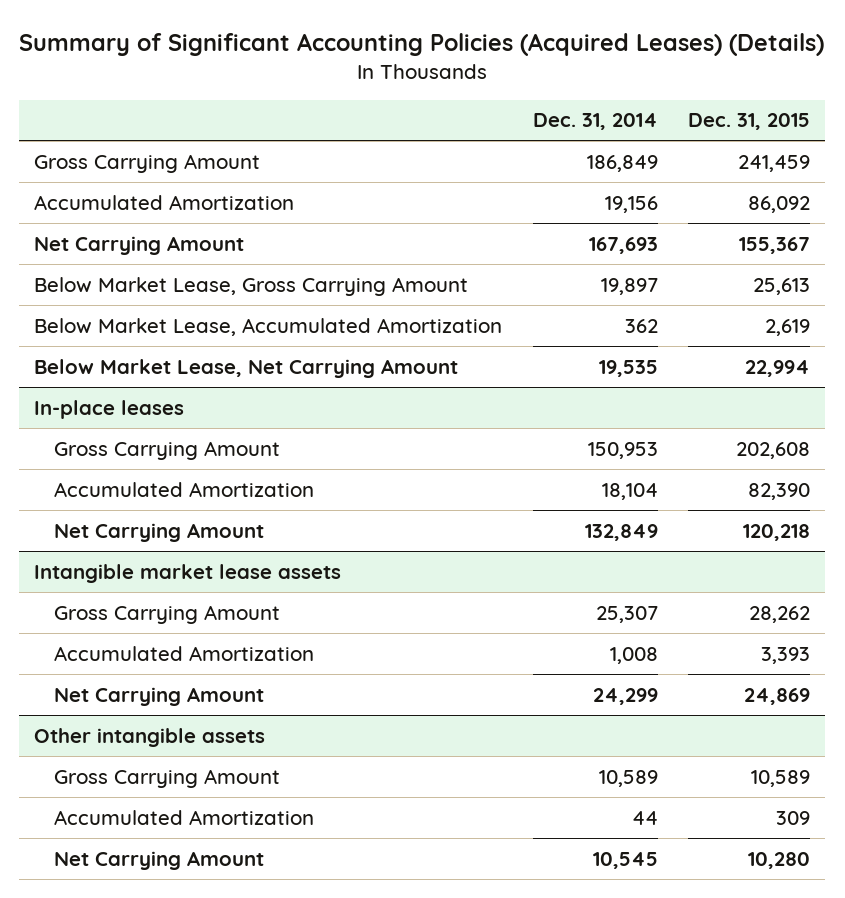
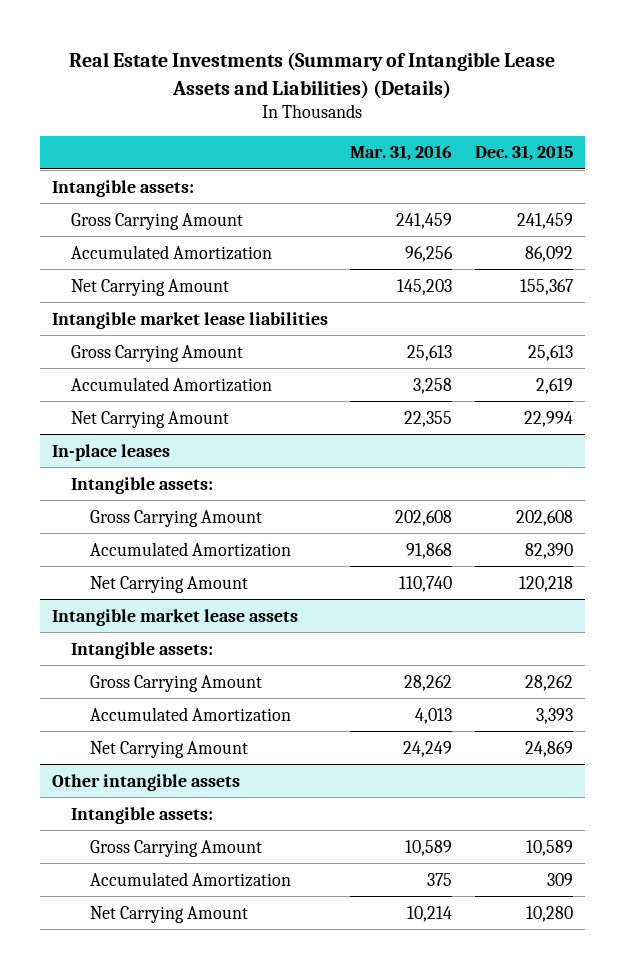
- Summary of Significant Accounting Policies (Acquired Leases) (Details)
+ Real Estate Investments (Summary of Intangible Lease Assets and Liabilities) (Details)
- | Dec. 31, 2014 | Dec. 31, 2015
+ | Mar. 31, 2016 | Dec. 31, 2015
+ Intangible assets:
- Below Market Lease, Gross Carrying Amount | 19,897 | 25,613
- Below Market Lease, Accumulated Amortization | 362 | 2,619
- Below Market Lease, Net Carrying Amount | 19,535 | 22,994
+ Intangible market lease liabilities
+ Gross Carrying Amount | 25,613 | 25,613
+ Accumulated Amortization | 3,258 | 2,619
+ Net Carrying Amount | 22,355 | 22,994
@ In-place leases
+ Intangible assets:
@ Intangible market lease assets
+ Intangible assets:
@ Other intangible assets
+ Intangible assets:

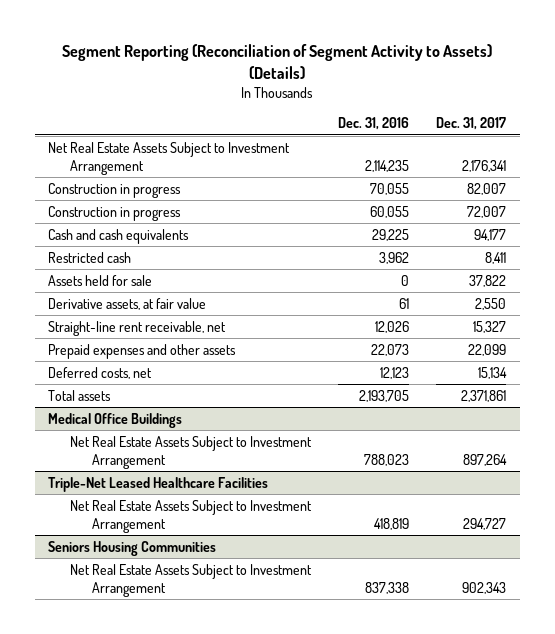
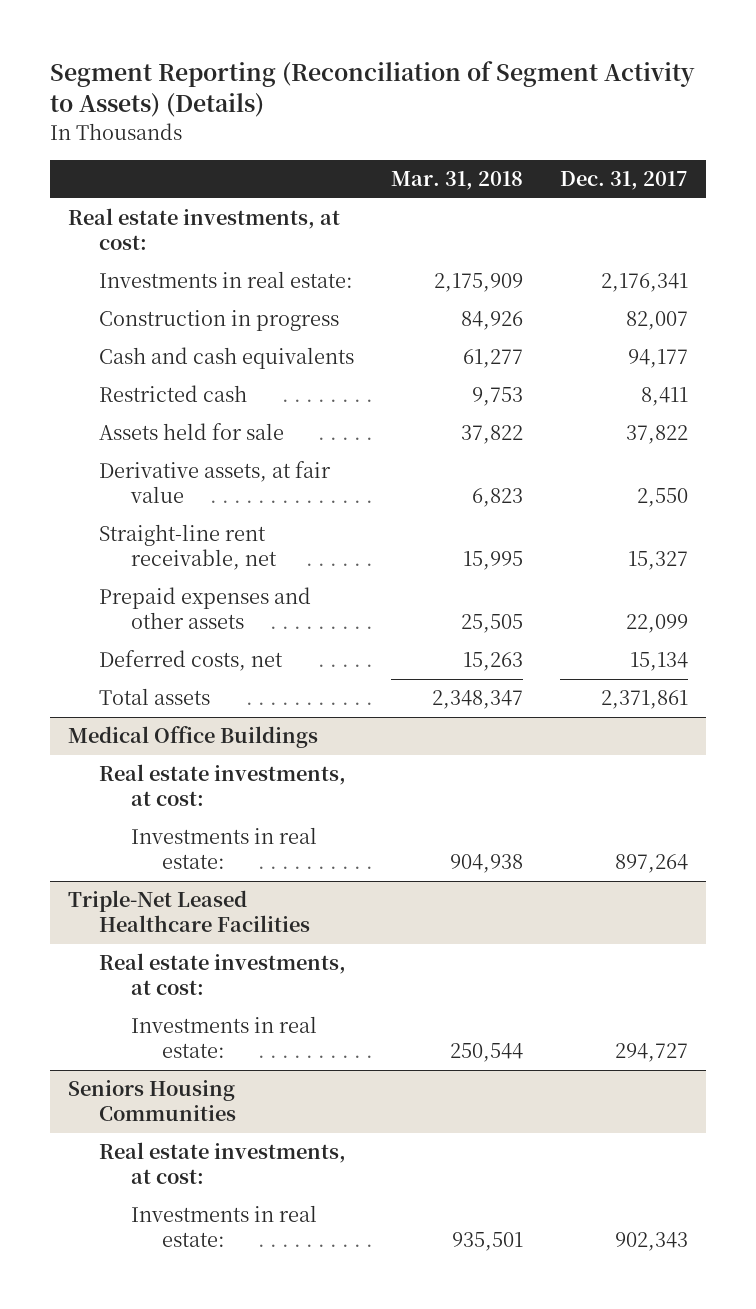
- | Dec. 31, 2016 | Dec. 31, 2017
+ | Mar. 31, 2018 | Dec. 31, 2017
- Net Real Estate Assets Subject to Investment Arrangement | 2,114,235 | 2,176,341
+ Real estate investments, at cost:
+ Investments in real estate: | 2,175,909 | 2,176,341
- Construction in progress | 60,055 | 72,007
@ Medical Office Buildings
- Net Real Estate Assets Subject to Investment Arrangement | 788,023 | 897,264
+ Real estate investments, at cost:
+ Investments in real estate: | 904,938 | 897,264
@ Triple-Net Leased Healthcare Facilities
- Net Real Estate Assets Subject to Investment Arrangement | 418,819 | 294,727
+ Real estate investments, at cost:
+ Investments in real estate: | 250,544 | 294,727
@ Seniors Housing Communities
- Net Real Estate Assets Subject to Investment Arrangement | 837,338 | 902,343
+ Real estate investments, at cost:
+ Investments in real estate: | 935,501 | 902,343

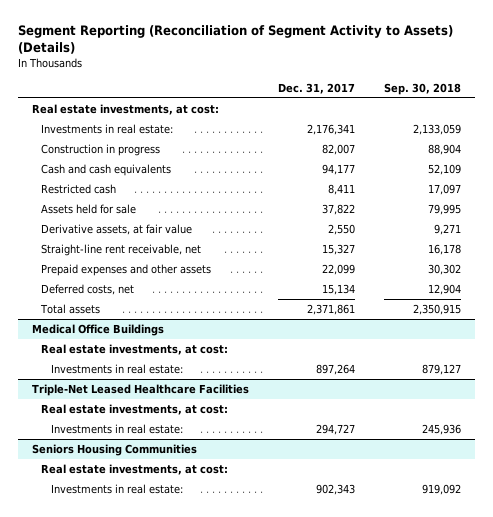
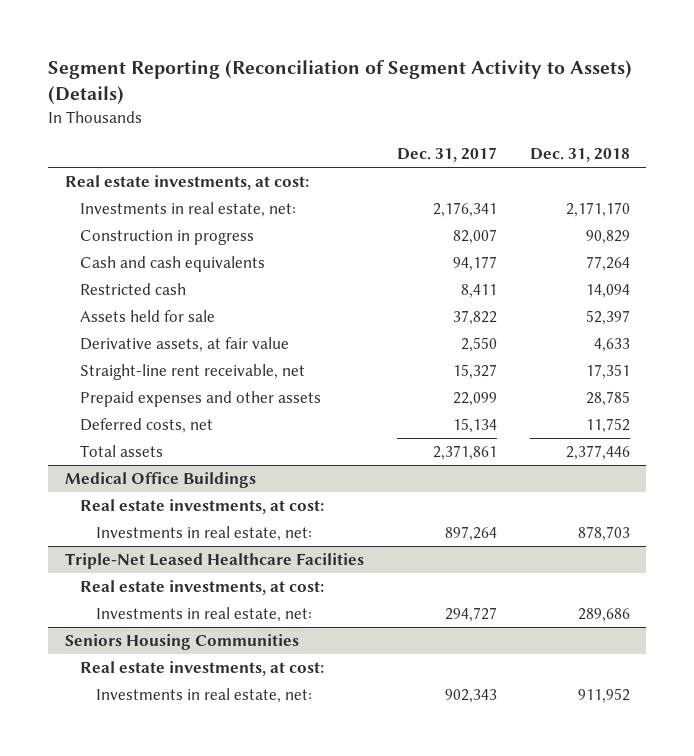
- | Dec. 31, 2017 | Sep. 30, 2018
+ | Dec. 31, 2017 | Dec. 31, 2018
- Investments in real estate: | 2,176,341 | 2,133,059
+ Investments in real estate, net: | 2,176,341 | 2,171,170
@ Medical Office Buildings
- Investments in real estate: | 897,264 | 879,127
+ Investments in real estate, net: | 897,264 | 878,703
@ Triple-Net Leased Healthcare Facilities
- Investments in real estate: | 294,727 | 245,936
+ Investments in real estate, net: | 294,727 | 289,686
@ Seniors Housing Communities
- Investments in real estate: | 902,343 | 919,092
+ Investments in real estate, net: | 902,343 | 911,952

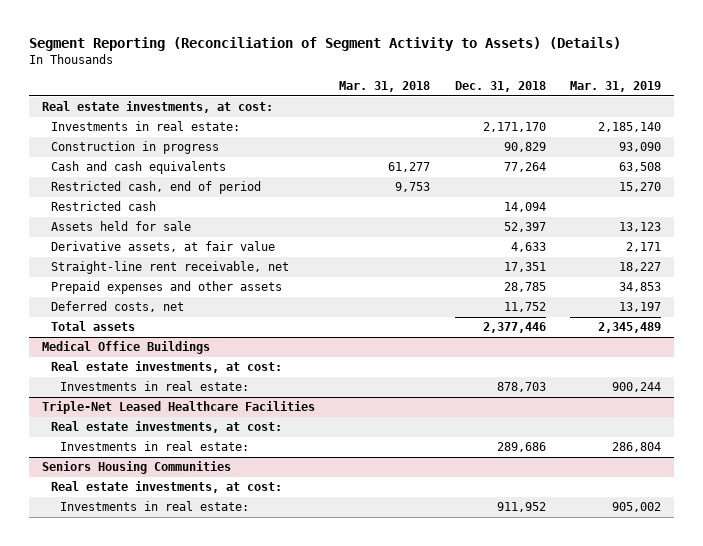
- | Dec. 31, 2017 | Dec. 31, 2018
+ | Mar. 31, 2018 | Dec. 31, 2018 | Mar. 31, 2019
- Investments in real estate, net: | 2,176,341 | 2,171,170
+ Investments in real estate: | | 2,171,170 | 2,185,140
+ Restricted cash, end of period | 9,753 | | 15,270
@ Medical Office Buildings
- Investments in real estate, net: | 897,264 | 878,703
+ Investments in real estate: | | 878,703 | 900,244
@ Triple-Net Leased Healthcare Facilities
- Investments in real estate, net: | 294,727 | 289,686
+ Investments in real estate: | | 289,686 | 286,804
@ Seniors Housing Communities
- Investments in real estate, net: | 902,343 | 911,952
+ Investments in real estate: | | 911,952 | 905,002

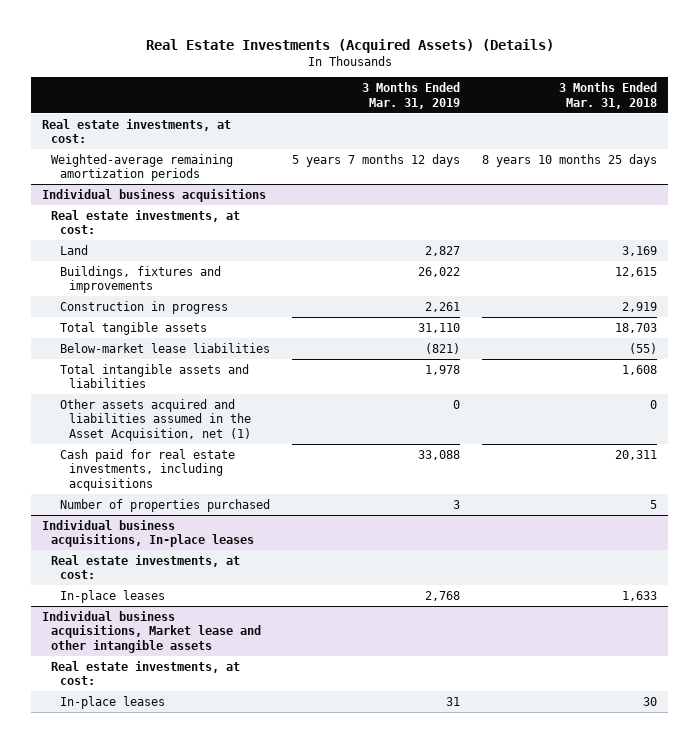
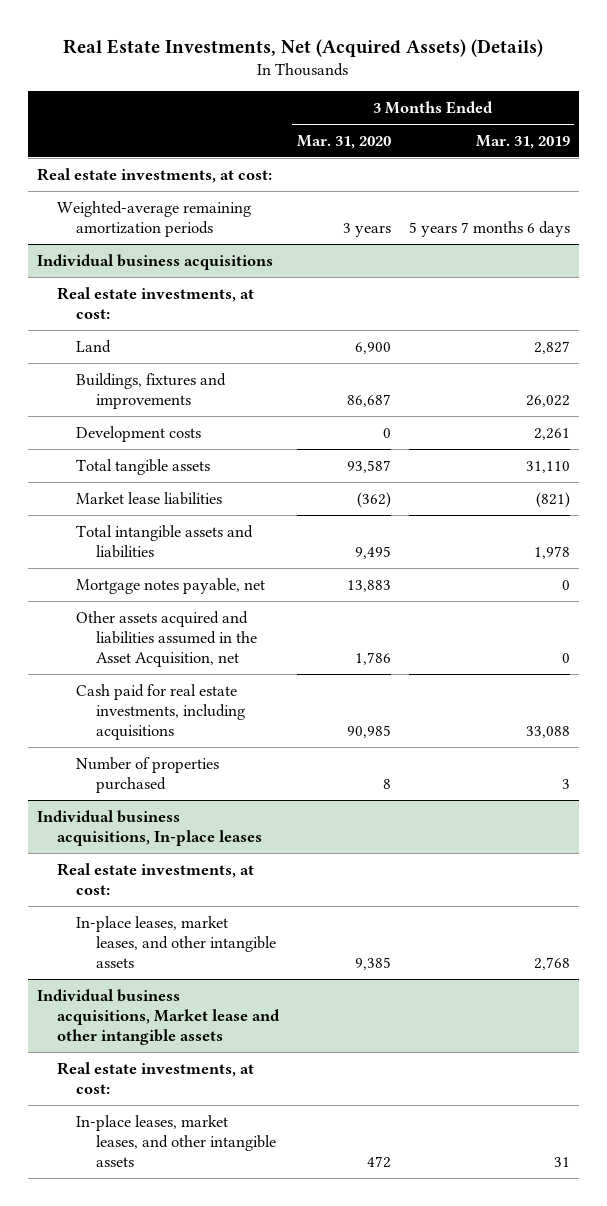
- Real Estate Investments (Acquired Assets) (Details)
+ Real Estate Investments, Net (Acquired Assets) (Details)
- | 3 Months Ended Mar. 31, 2019 | 3 Months Ended Mar. 31, 2018
+ | 3 Months Ended Mar. 31, 2020 | 3 Months Ended Mar. 31, 2019
- Weighted-average remaining amortization periods | 5 years 7 months 12 days | 8 years 10 months 25 days
+ Weighted-average remaining amortization periods | 3 years | 5 years 7 months 6 days
@ Individual business acquisitions
- Construction in progress | 2,261 | 2,919
+ Development costs | 0 | 2,261
- Below-market lease liabilities | (821) | (55)
+ Market lease liabilities | (362) | (821)
- Other assets acquired and liabilities assumed in the Asset Acquisition, net (1) | 0 | 0
+ Mortgage notes payable, net | 13,883 | 0
+ Other assets acquired and liabilities assumed in the Asset Acquisition, net | 1,786 | 0
@ Individual business acquisitions, In-place leases
- In-place leases | 2,768 | 1,633
+ In-place leases, market leases, and other intangible assets | 9,385 | 2,768
@ Individual business acquisitions, Market lease and other intangible assets
- In-place leases | 31 | 30
+ In-place leases, market leases, and other intangible assets | 472 | 31

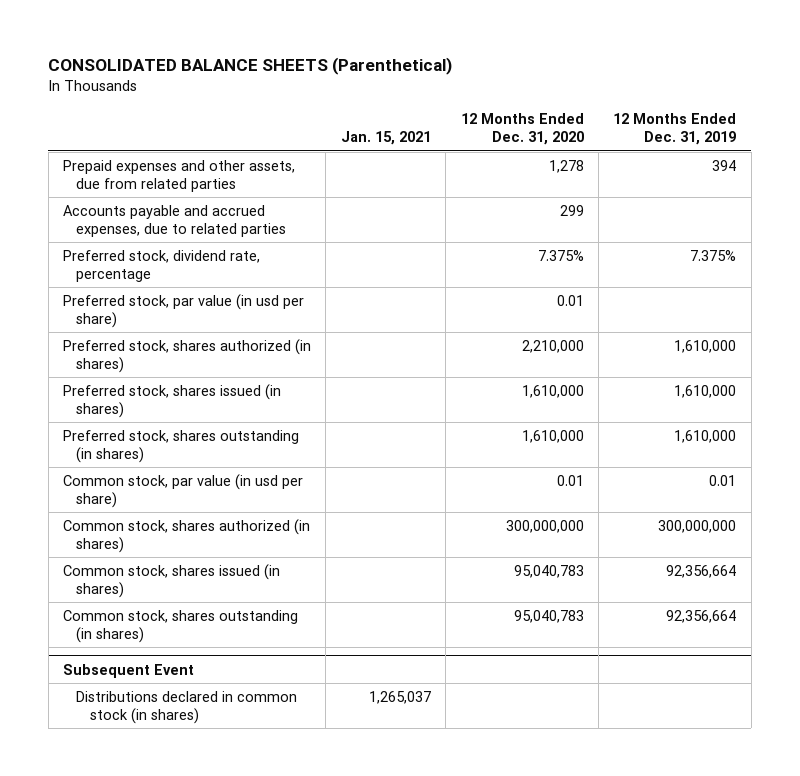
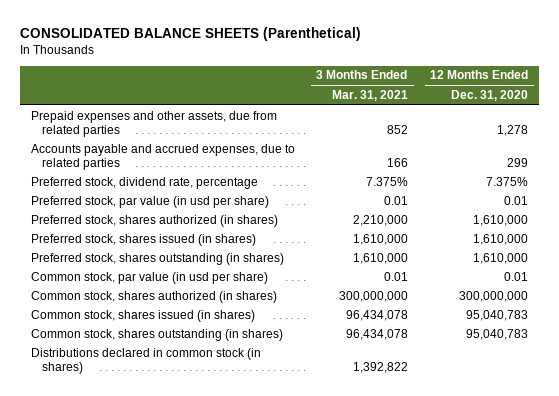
- | Jan. 15, 2021 | 12 Months Ended Dec. 31, 2020 | 12 Months Ended Dec. 31, 2019
+ | 3 Months Ended Mar. 31, 2021 | 12 Months Ended Dec. 31, 2020
- Preferred stock, shares authorized (in shares) | | 2,210,000 | 1,610,000
+ Preferred stock, shares authorized (in shares) | 2,210,000 | 1,610,000
- Subsequent Event

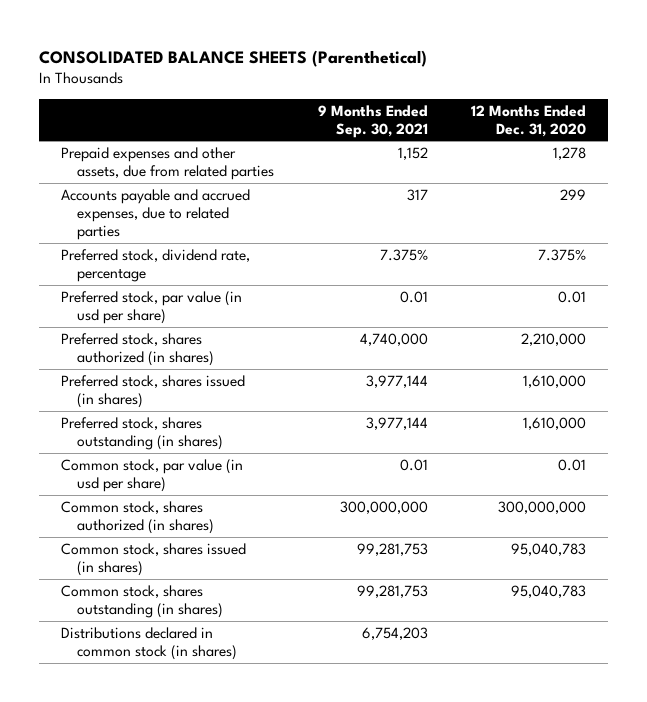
- | 3 Months Ended Mar. 31, 2021 | 12 Months Ended Dec. 31, 2020
+ | 9 Months Ended Sep. 30, 2021 | 12 Months Ended Dec. 31, 2020
- Preferred stock, shares authorized (in shares) | 2,210,000 | 1,610,000
+ Preferred stock, shares authorized (in shares) | 4,740,000 | 2,210,000

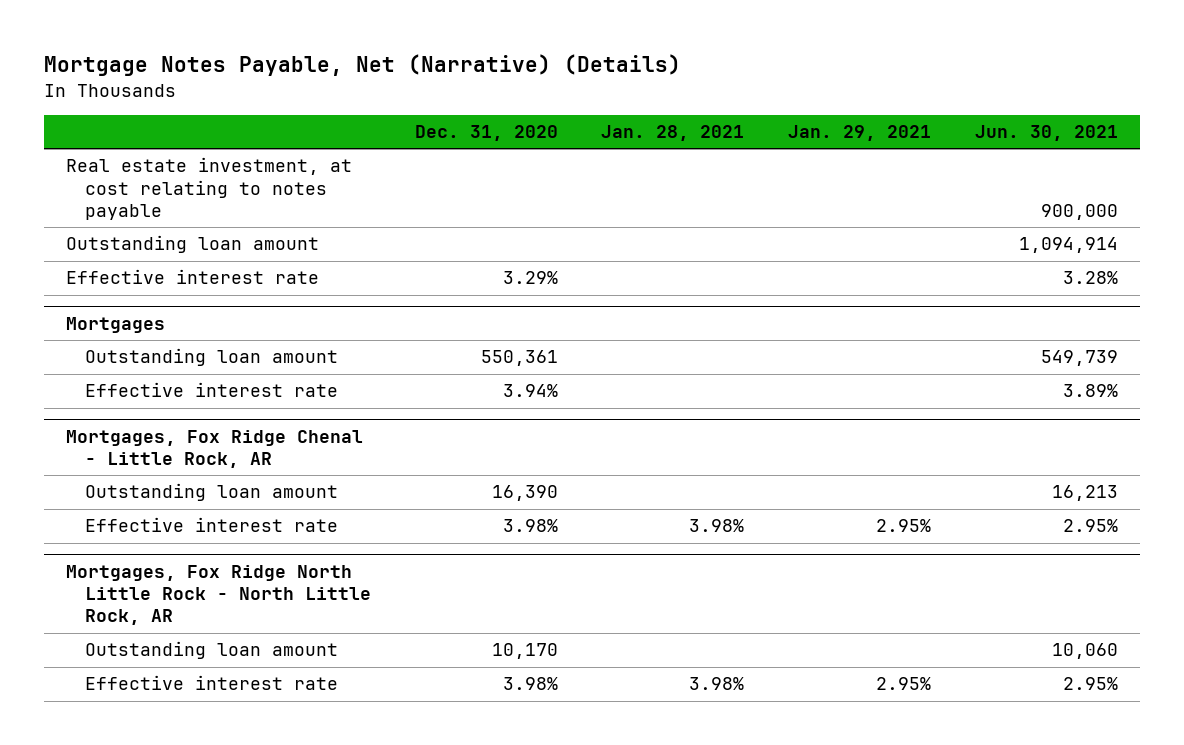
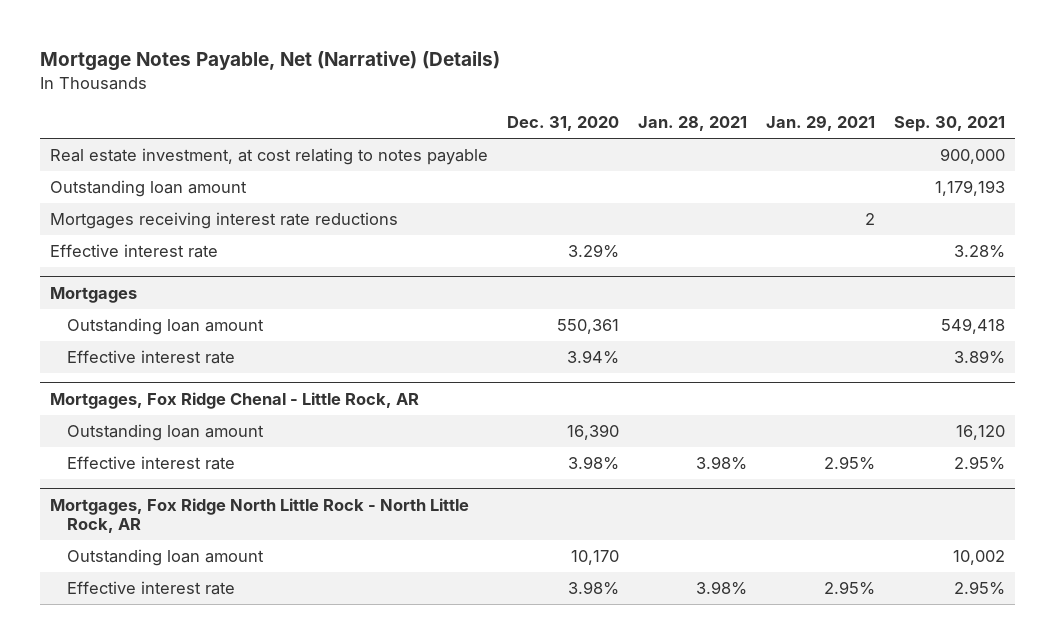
- | Dec. 31, 2020 | Jan. 28, 2021 | Jan. 29, 2021 | Jun. 30, 2021
+ | Dec. 31, 2020 | Jan. 28, 2021 | Jan. 29, 2021 | Sep. 30, 2021
+ Mortgages receiving interest rate reductions | | | 2 |

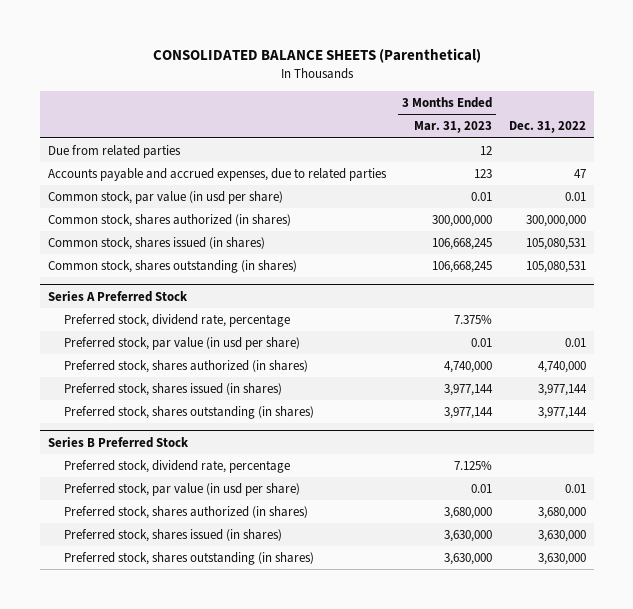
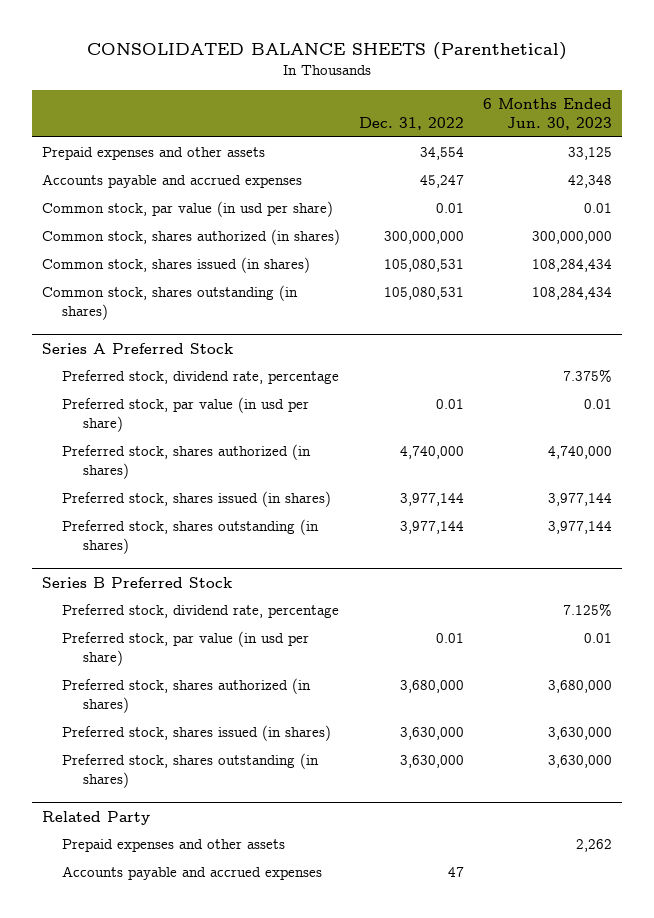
- | 3 Months Ended Mar. 31, 2023 | Dec. 31, 2022
+ | Dec. 31, 2022 | 6 Months Ended Jun. 30, 2023
- Due from related parties | 12 |
- Accounts payable and accrued expenses, due to related parties | 123 | 47
+ Prepaid expenses and other assets | 34,554 | 33,125
+ Accounts payable and accrued expenses | 45,247 | 42,348
+ Related Party
+ Prepaid expenses and other assets | | 2,262
+ Accounts payable and accrued expenses | 47 |

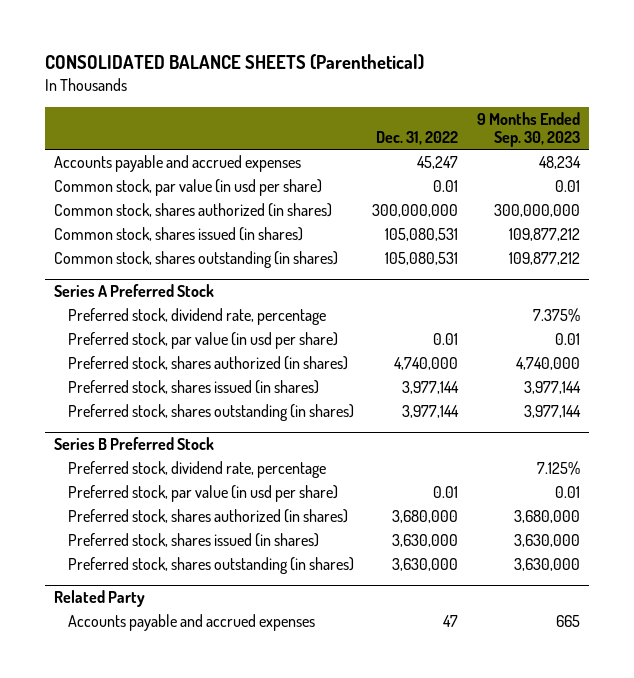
- | Dec. 31, 2022 | 6 Months Ended Jun. 30, 2023
+ | Dec. 31, 2022 | 9 Months Ended Sep. 30, 2023
- Prepaid expenses and other assets | 34,554 | 33,125
@ Related Party
- Prepaid expenses and other assets | | 2,262

